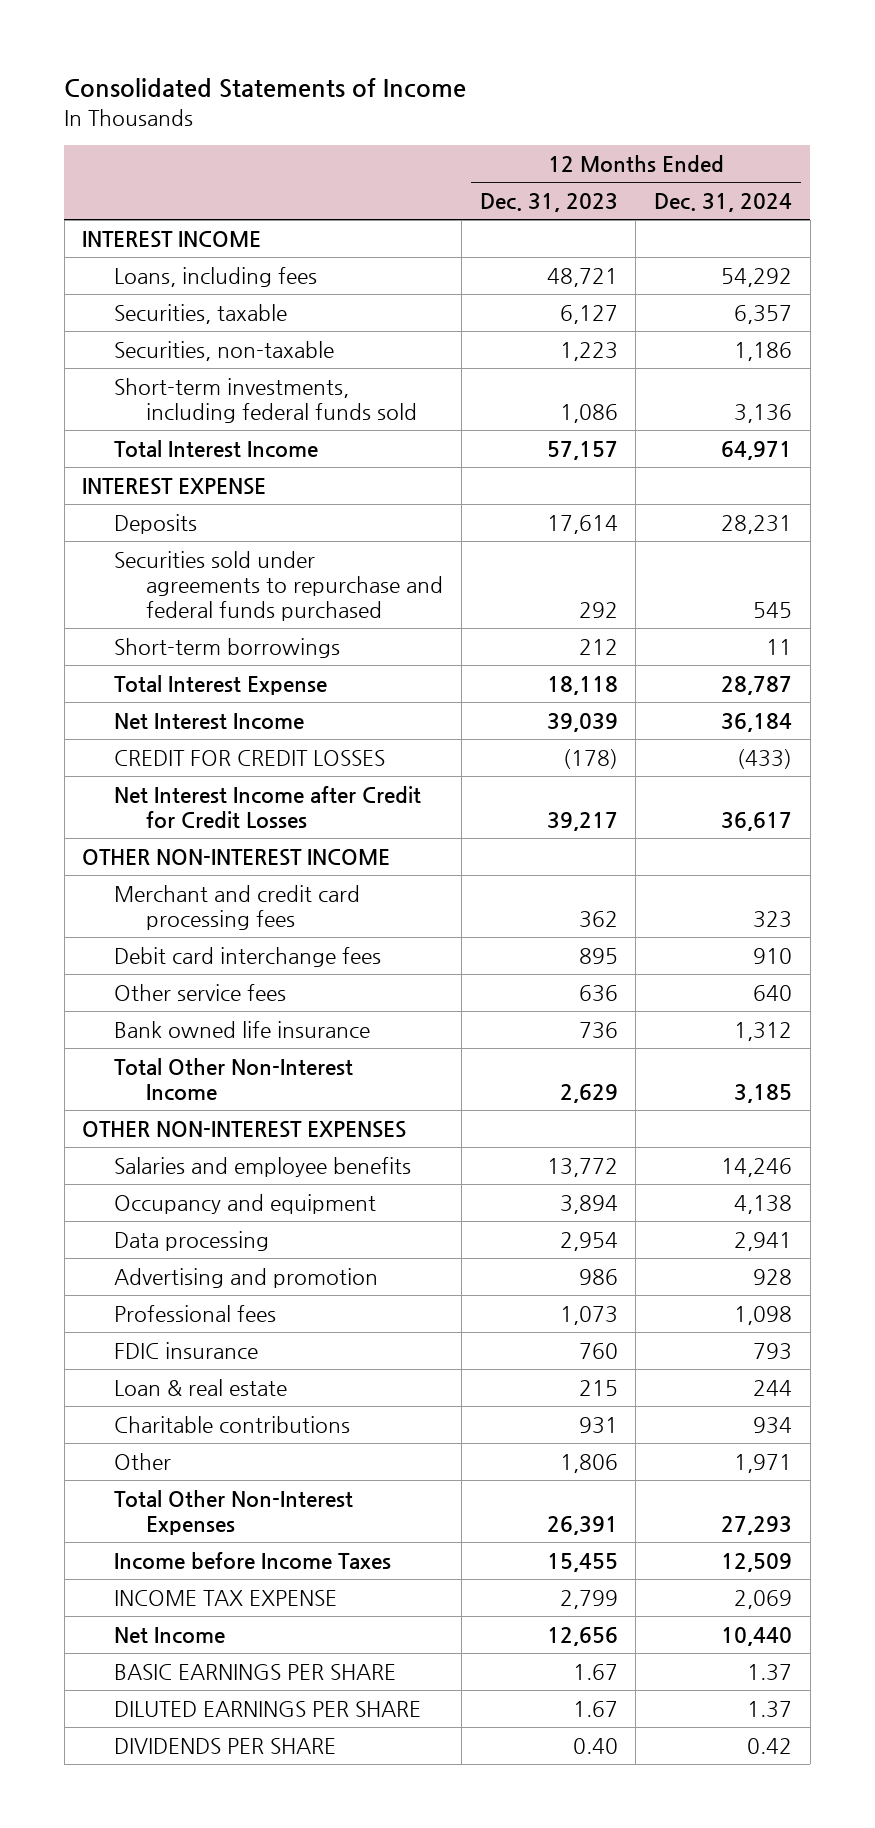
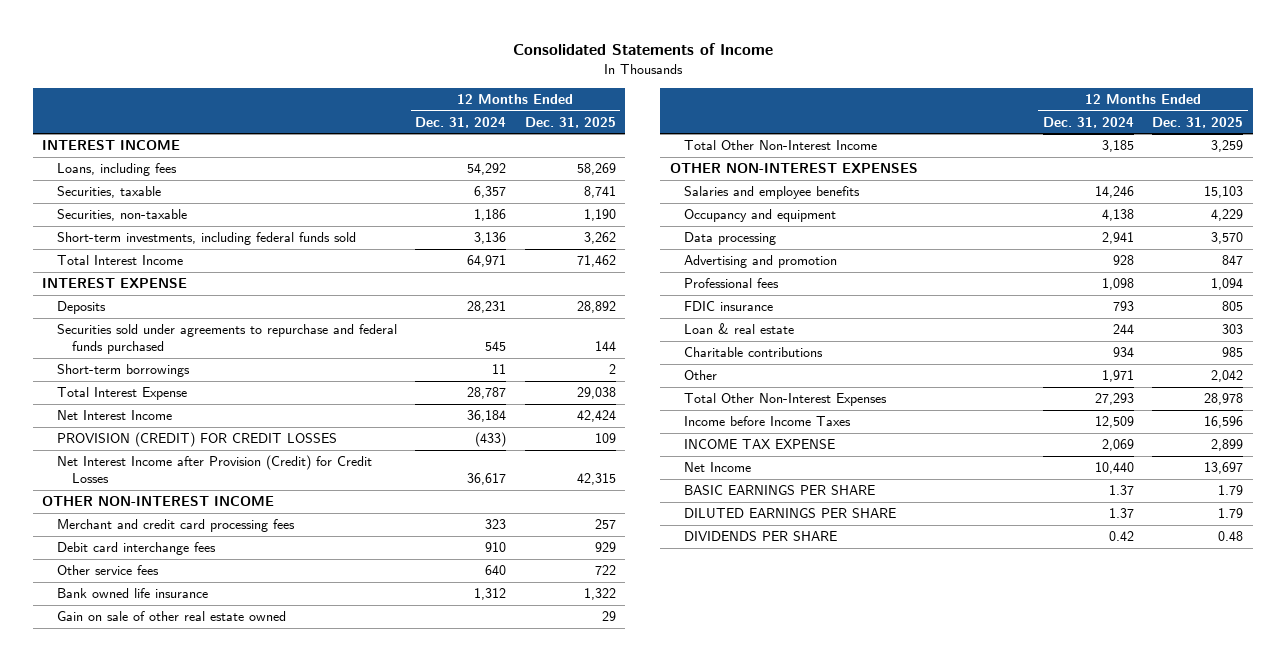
- | 12 Months Ended Dec. 31, 2023 | 12 Months Ended Dec. 31, 2024
+ | 12 Months Ended Dec. 31, 2024 | 12 Months Ended Dec. 31, 2025
- CREDIT FOR CREDIT LOSSES | (178) | (433)
- Net Interest Income after Credit for Credit Losses | 39,217 | 36,617
+ PROVISION (CREDIT) FOR CREDIT LOSSES | (433) | 109
+ Net Interest Income after Provision (Credit) for Credit Losses | 36,617 | 42,315
+ Gain on sale of other real estate owned | | 29

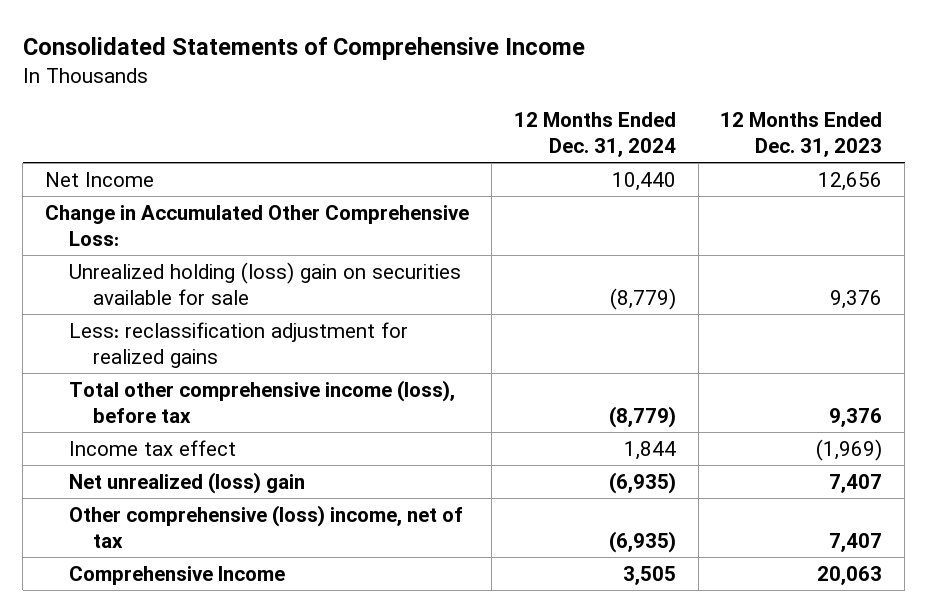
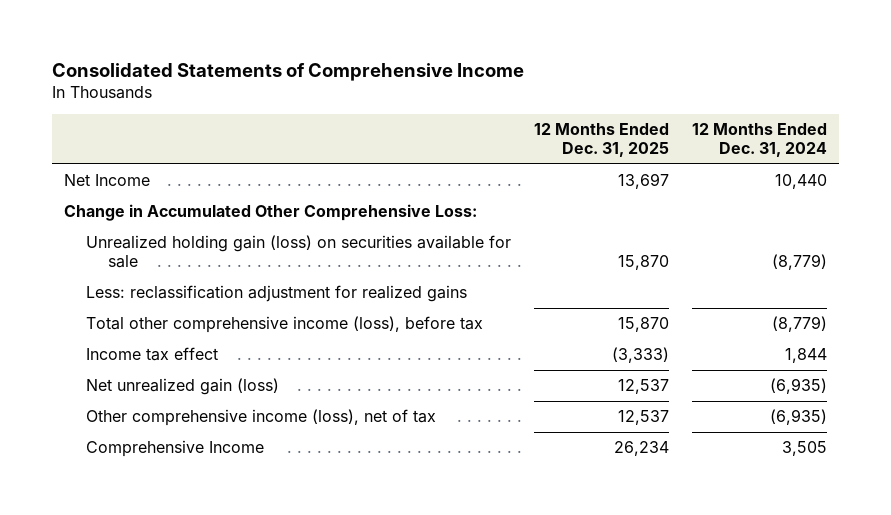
- | 12 Months Ended Dec. 31, 2024 | 12 Months Ended Dec. 31, 2023
+ | 12 Months Ended Dec. 31, 2025 | 12 Months Ended Dec. 31, 2024
- Unrealized holding (loss) gain on securities available for sale | (8,779) | 9,376
+ Unrealized holding gain (loss) on securities available for sale | 15,870 | (8,779)
- Net unrealized (loss) gain | (6,935) | 7,407
- Other comprehensive (loss) income, net of tax | (6,935) | 7,407
+ Net unrealized gain (loss) | 12,537 | (6,935)
+ Other comprehensive income (loss), net of tax | 12,537 | (6,935)

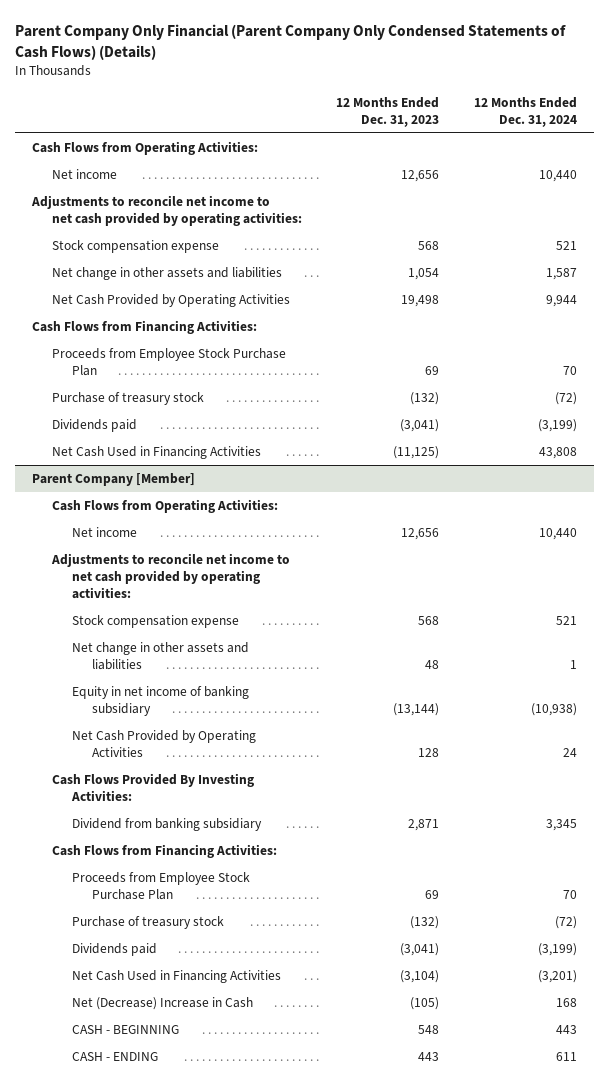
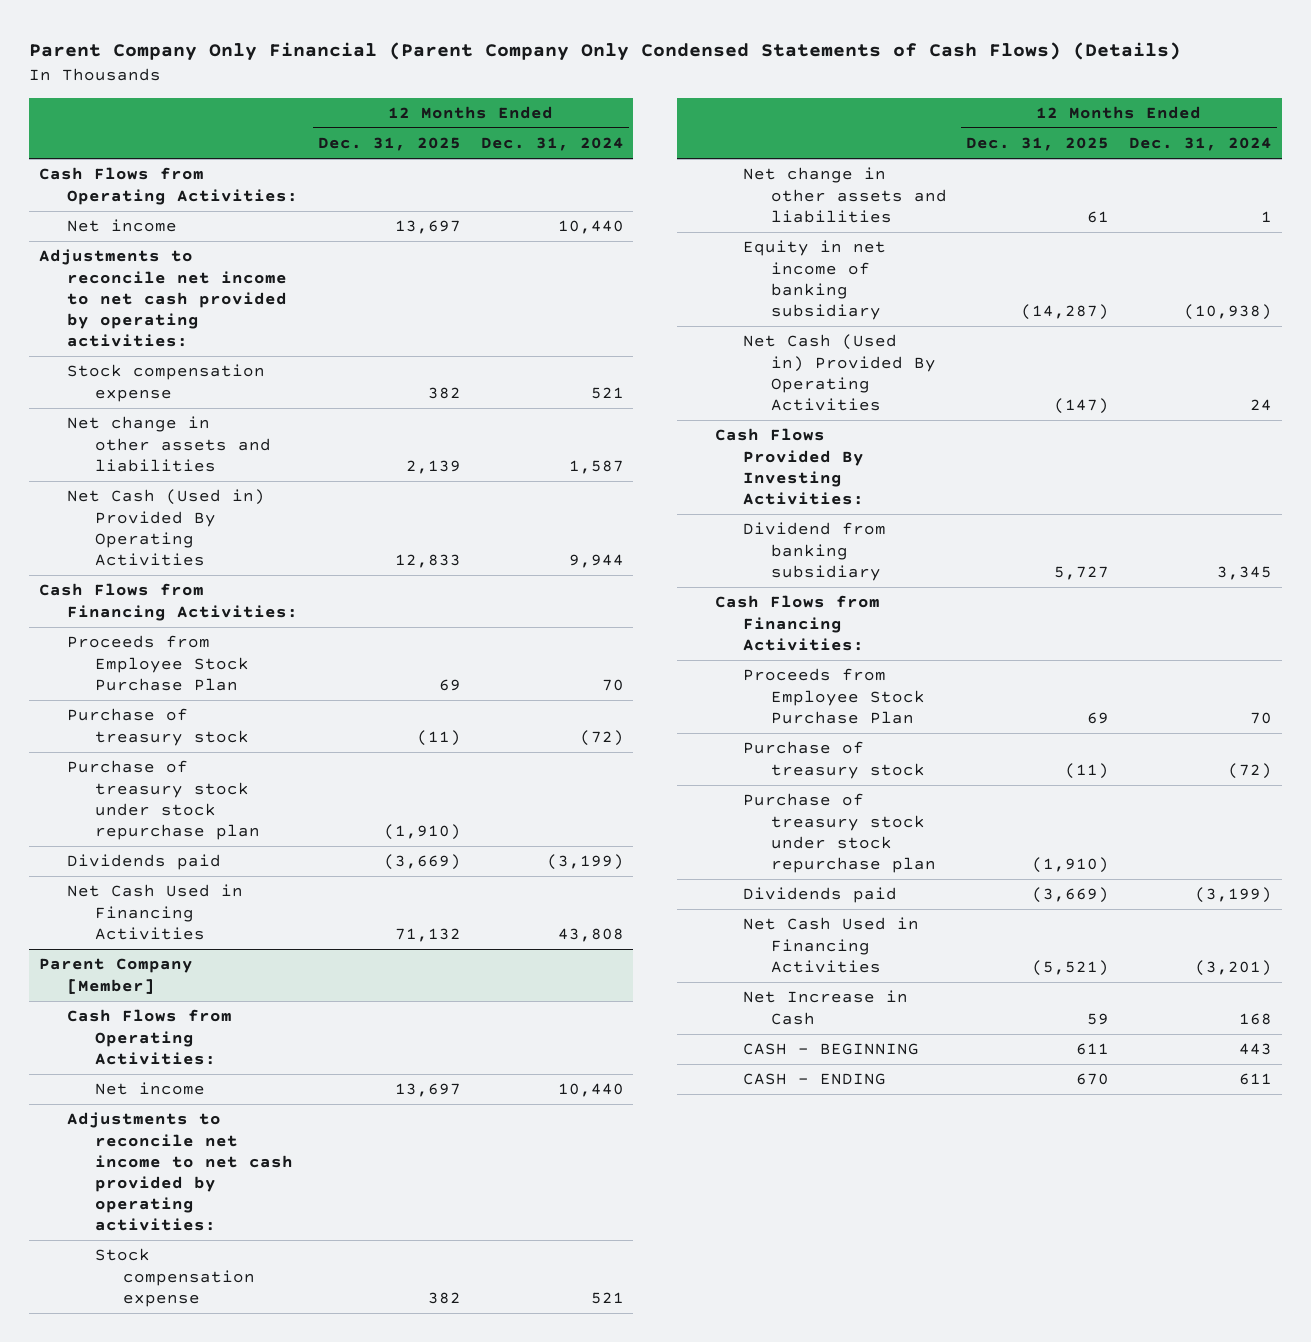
- | 12 Months Ended Dec. 31, 2023 | 12 Months Ended Dec. 31, 2024
+ | 12 Months Ended Dec. 31, 2025 | 12 Months Ended Dec. 31, 2024
- Net Cash Provided by Operating Activities | 19,498 | 9,944
+ Net Cash (Used in) Provided By Operating Activities | 12,833 | 9,944
+ Purchase of treasury stock under stock repurchase plan | (1,910) |
@ Parent Company [Member]
- Net Cash Provided by Operating Activities | 128 | 24
+ Net Cash (Used in) Provided By Operating Activities | (147) | 24
+ Purchase of treasury stock under stock repurchase plan | (1,910) |
- Net (Decrease) Increase in Cash | (105) | 168
+ Net Increase in Cash | 59 | 168

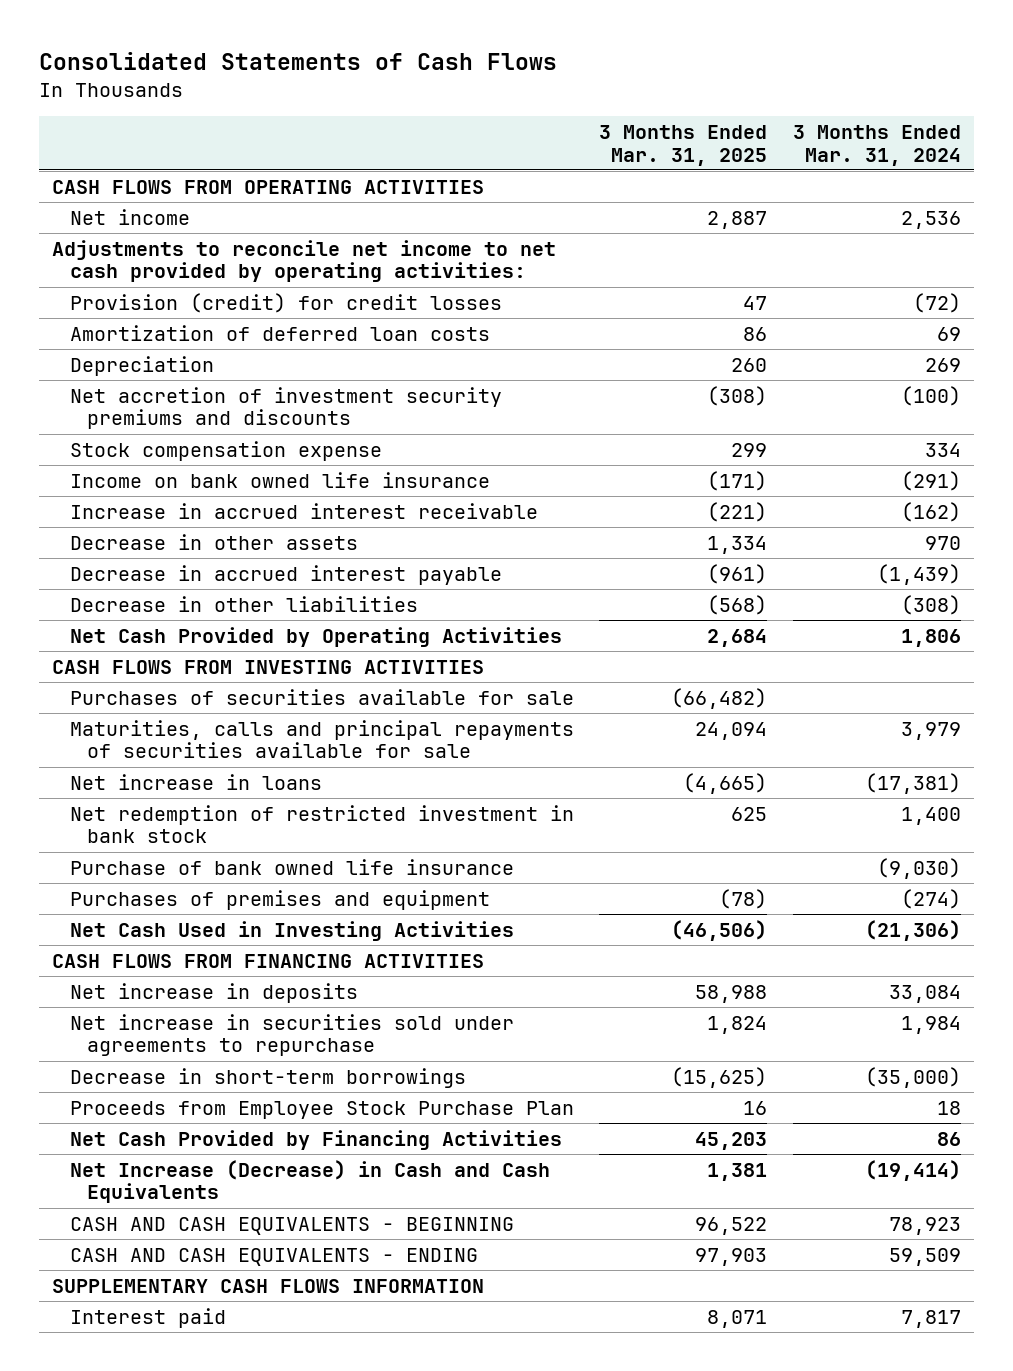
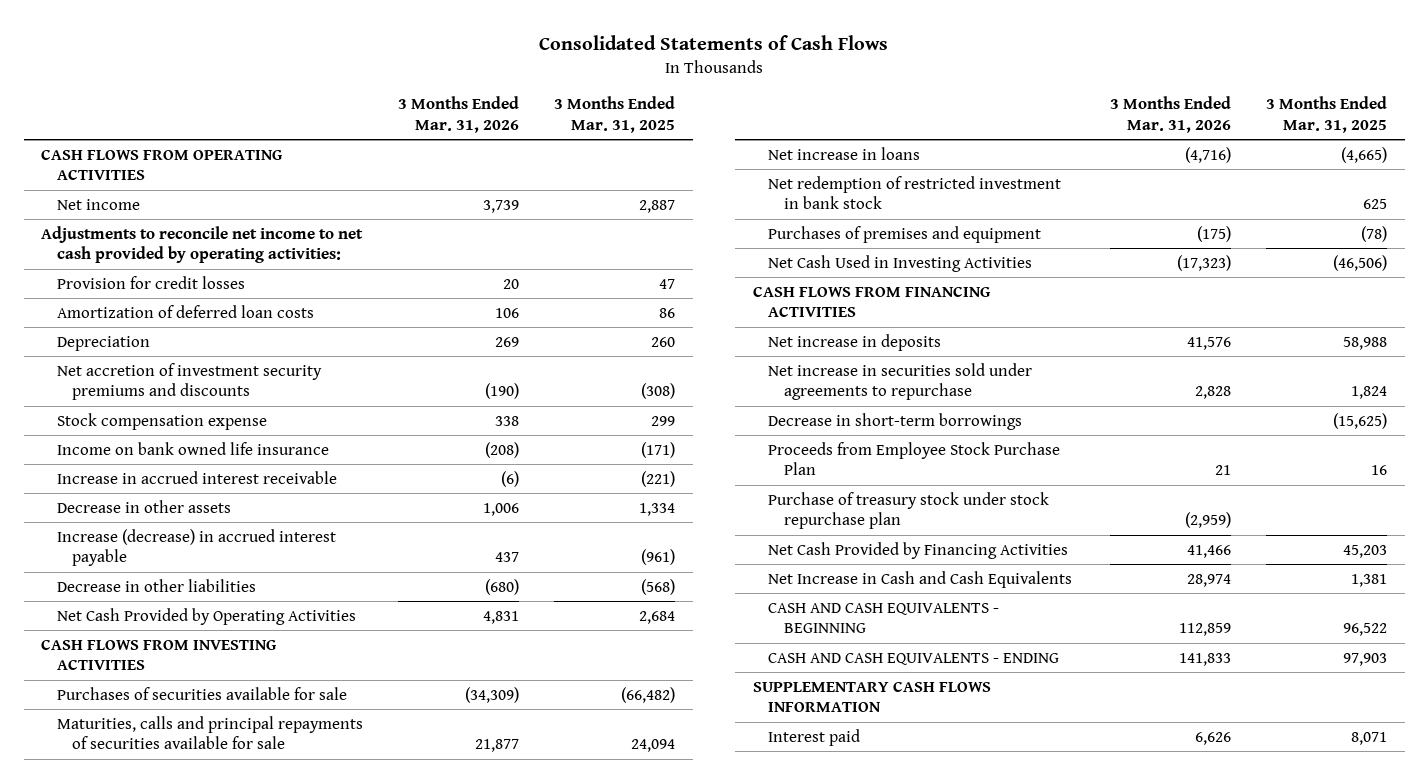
- | 3 Months Ended Mar. 31, 2025 | 3 Months Ended Mar. 31, 2024
+ | 3 Months Ended Mar. 31, 2026 | 3 Months Ended Mar. 31, 2025
- Provision (credit) for credit losses | 47 | (72)
+ Provision for credit losses | 20 | 47
- Decrease in accrued interest payable | (961) | (1,439)
+ Increase (decrease) in accrued interest payable | 437 | (961)
- Purchase of bank owned life insurance | | (9,030)
+ Purchase of treasury stock under stock repurchase plan | (2,959) |
- Net Increase (Decrease) in Cash and Cash Equivalents | 1,381 | (19,414)
+ Net Increase in Cash and Cash Equivalents | 28,974 | 1,381

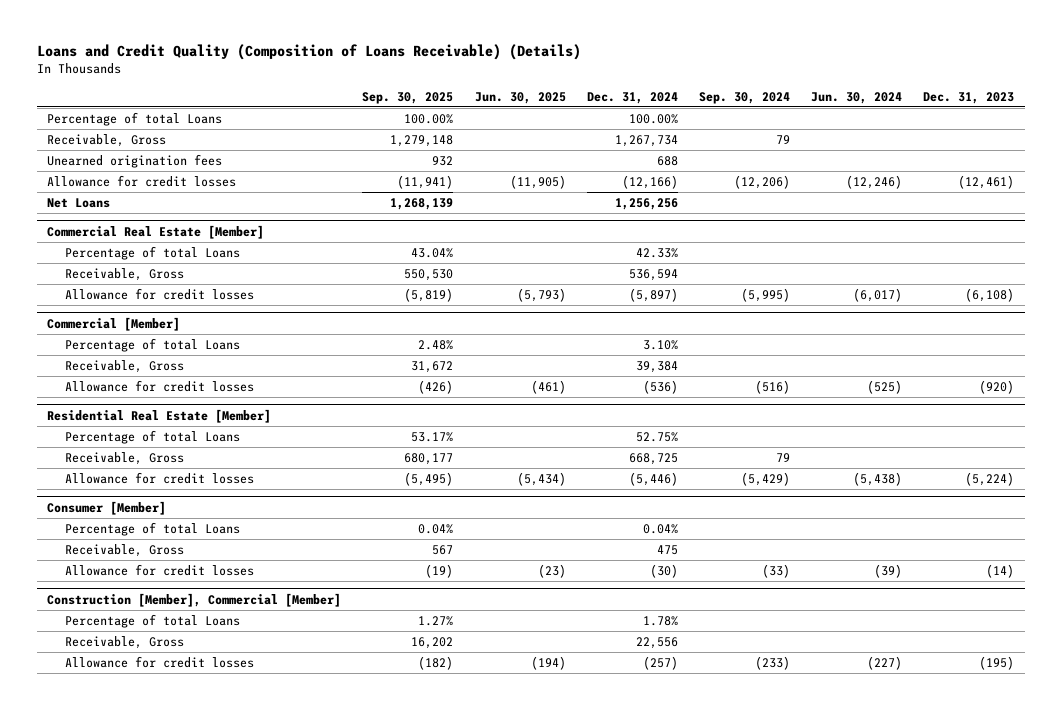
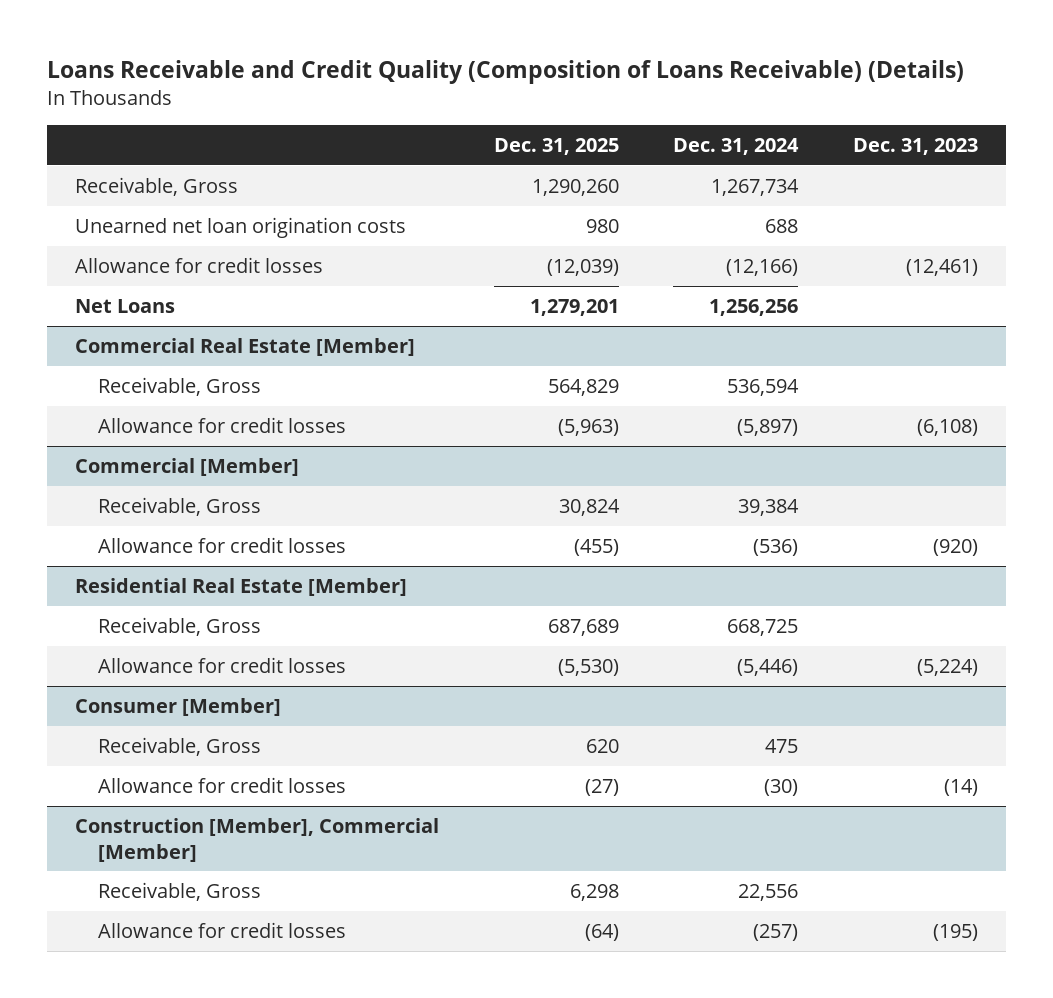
- Loans and Credit Quality (Composition of Loans Receivable) (Details)
+ Loans Receivable and Credit Quality (Composition of Loans Receivable) (Details)
- | Sep. 30, 2025 | Jun. 30, 2025 | Dec. 31, 2024 | Sep. 30, 2024 | Jun. 30, 2024 | Dec. 31, 2023
+ | Dec. 31, 2025 | Dec. 31, 2024 | Dec. 31, 2023
- Percentage of total Loans | 100.00% | | 100.00% | | |
- Unearned origination fees | 932 | | 688 | | |
+ Unearned net loan origination costs | 980 | 688 |
@ Commercial Real Estate [Member]
- Percentage of total Loans | 43.04% | | 42.33% | | |
@ Commercial [Member]
- Percentage of total Loans | 2.48% | | 3.10% | | |
@ Residential Real Estate [Member]
- Percentage of total Loans | 53.17% | | 52.75% | | |
@ Consumer [Member]
- Percentage of total Loans | 0.04% | | 0.04% | | |
@ Construction [Member], Commercial [Member]
- Percentage of total Loans | 1.27% | | 1.78% | | |

